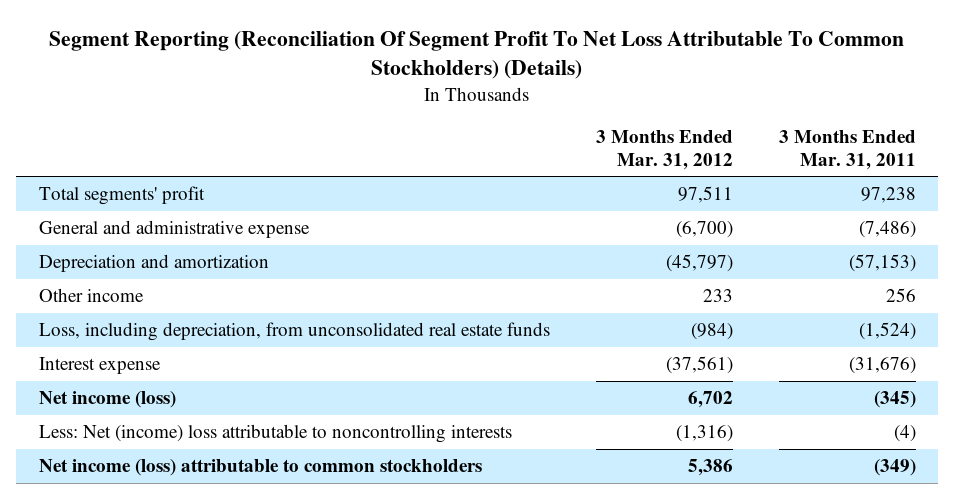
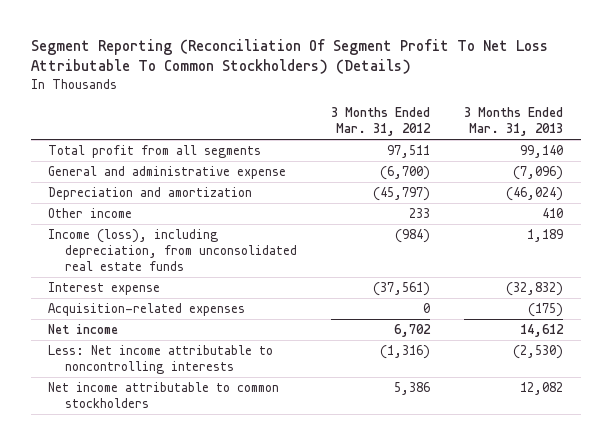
- | 3 Months Ended Mar. 31, 2012 | 3 Months Ended Mar. 31, 2011
+ | 3 Months Ended Mar. 31, 2012 | 3 Months Ended Mar. 31, 2013
- Total segments' profit | 97,511 | 97,238
+ Total profit from all segments | 97,511 | 99,140
- Loss, including depreciation, from unconsolidated real estate funds | (984) | (1,524)
+ Income (loss), including depreciation, from unconsolidated real estate funds | (984) | 1,189
- Net income (loss) | 6,702 | (345)
- Less: Net (income) loss attributable to noncontrolling interests | (1,316) | (4)
- Net income (loss) attributable to common stockholders | 5,386 | (349)
+ Acquisition-related expenses | 0 | (175)
+ Net income | 6,702 | 14,612
+ Less: Net income attributable to noncontrolling interests | (1,316) | (2,530)
+ Net income attributable to common stockholders | 5,386 | 12,082

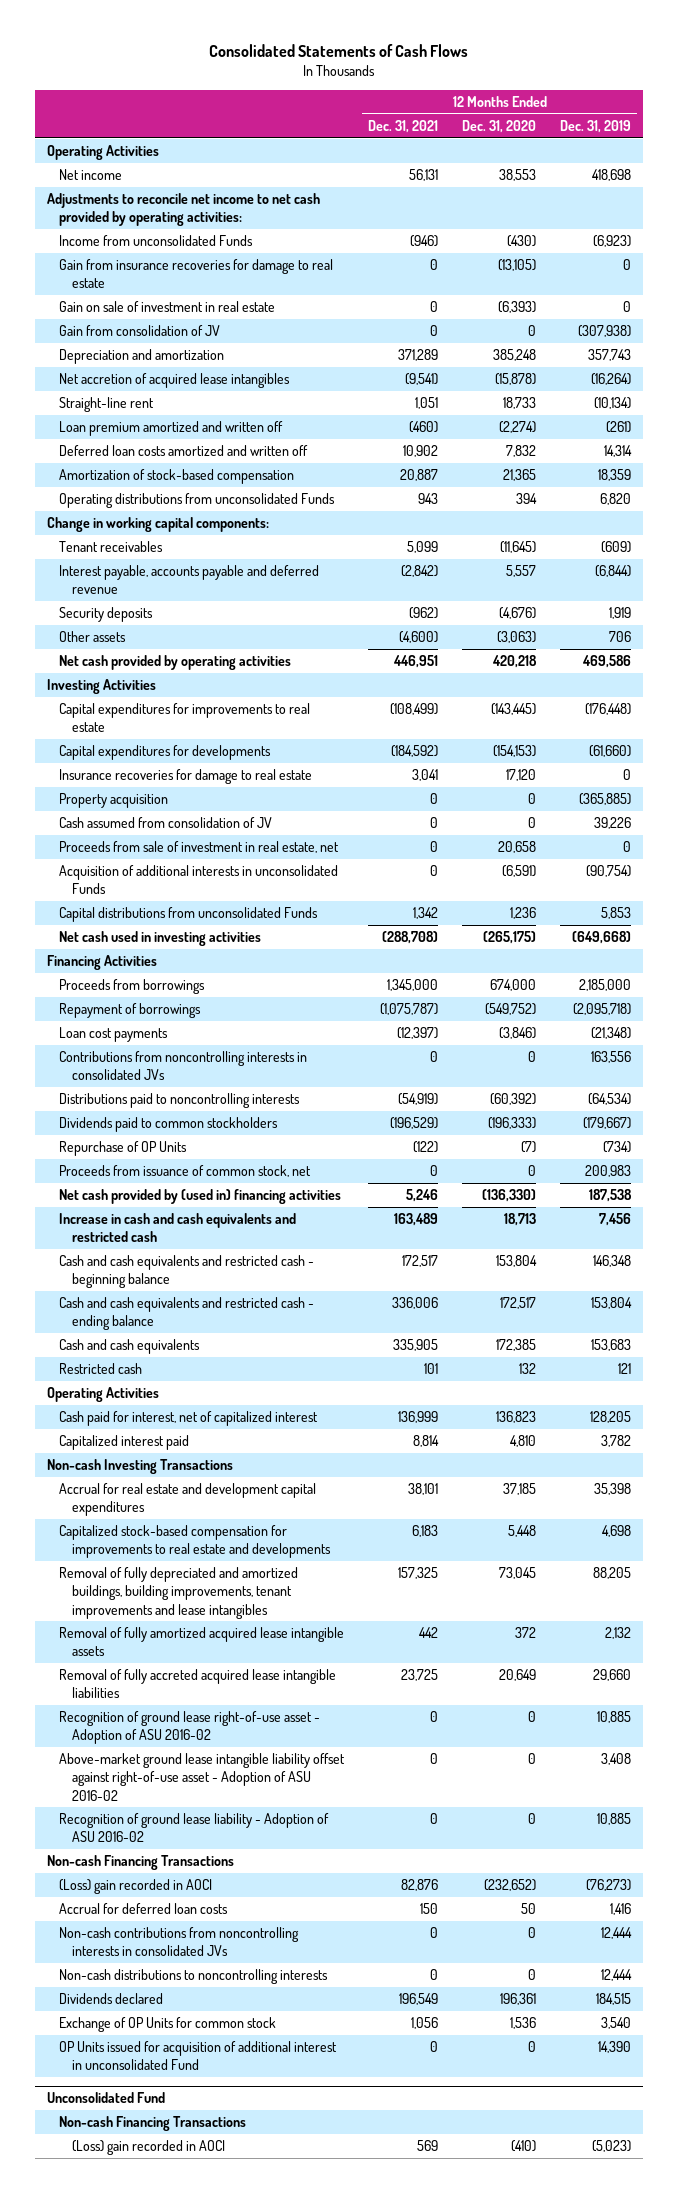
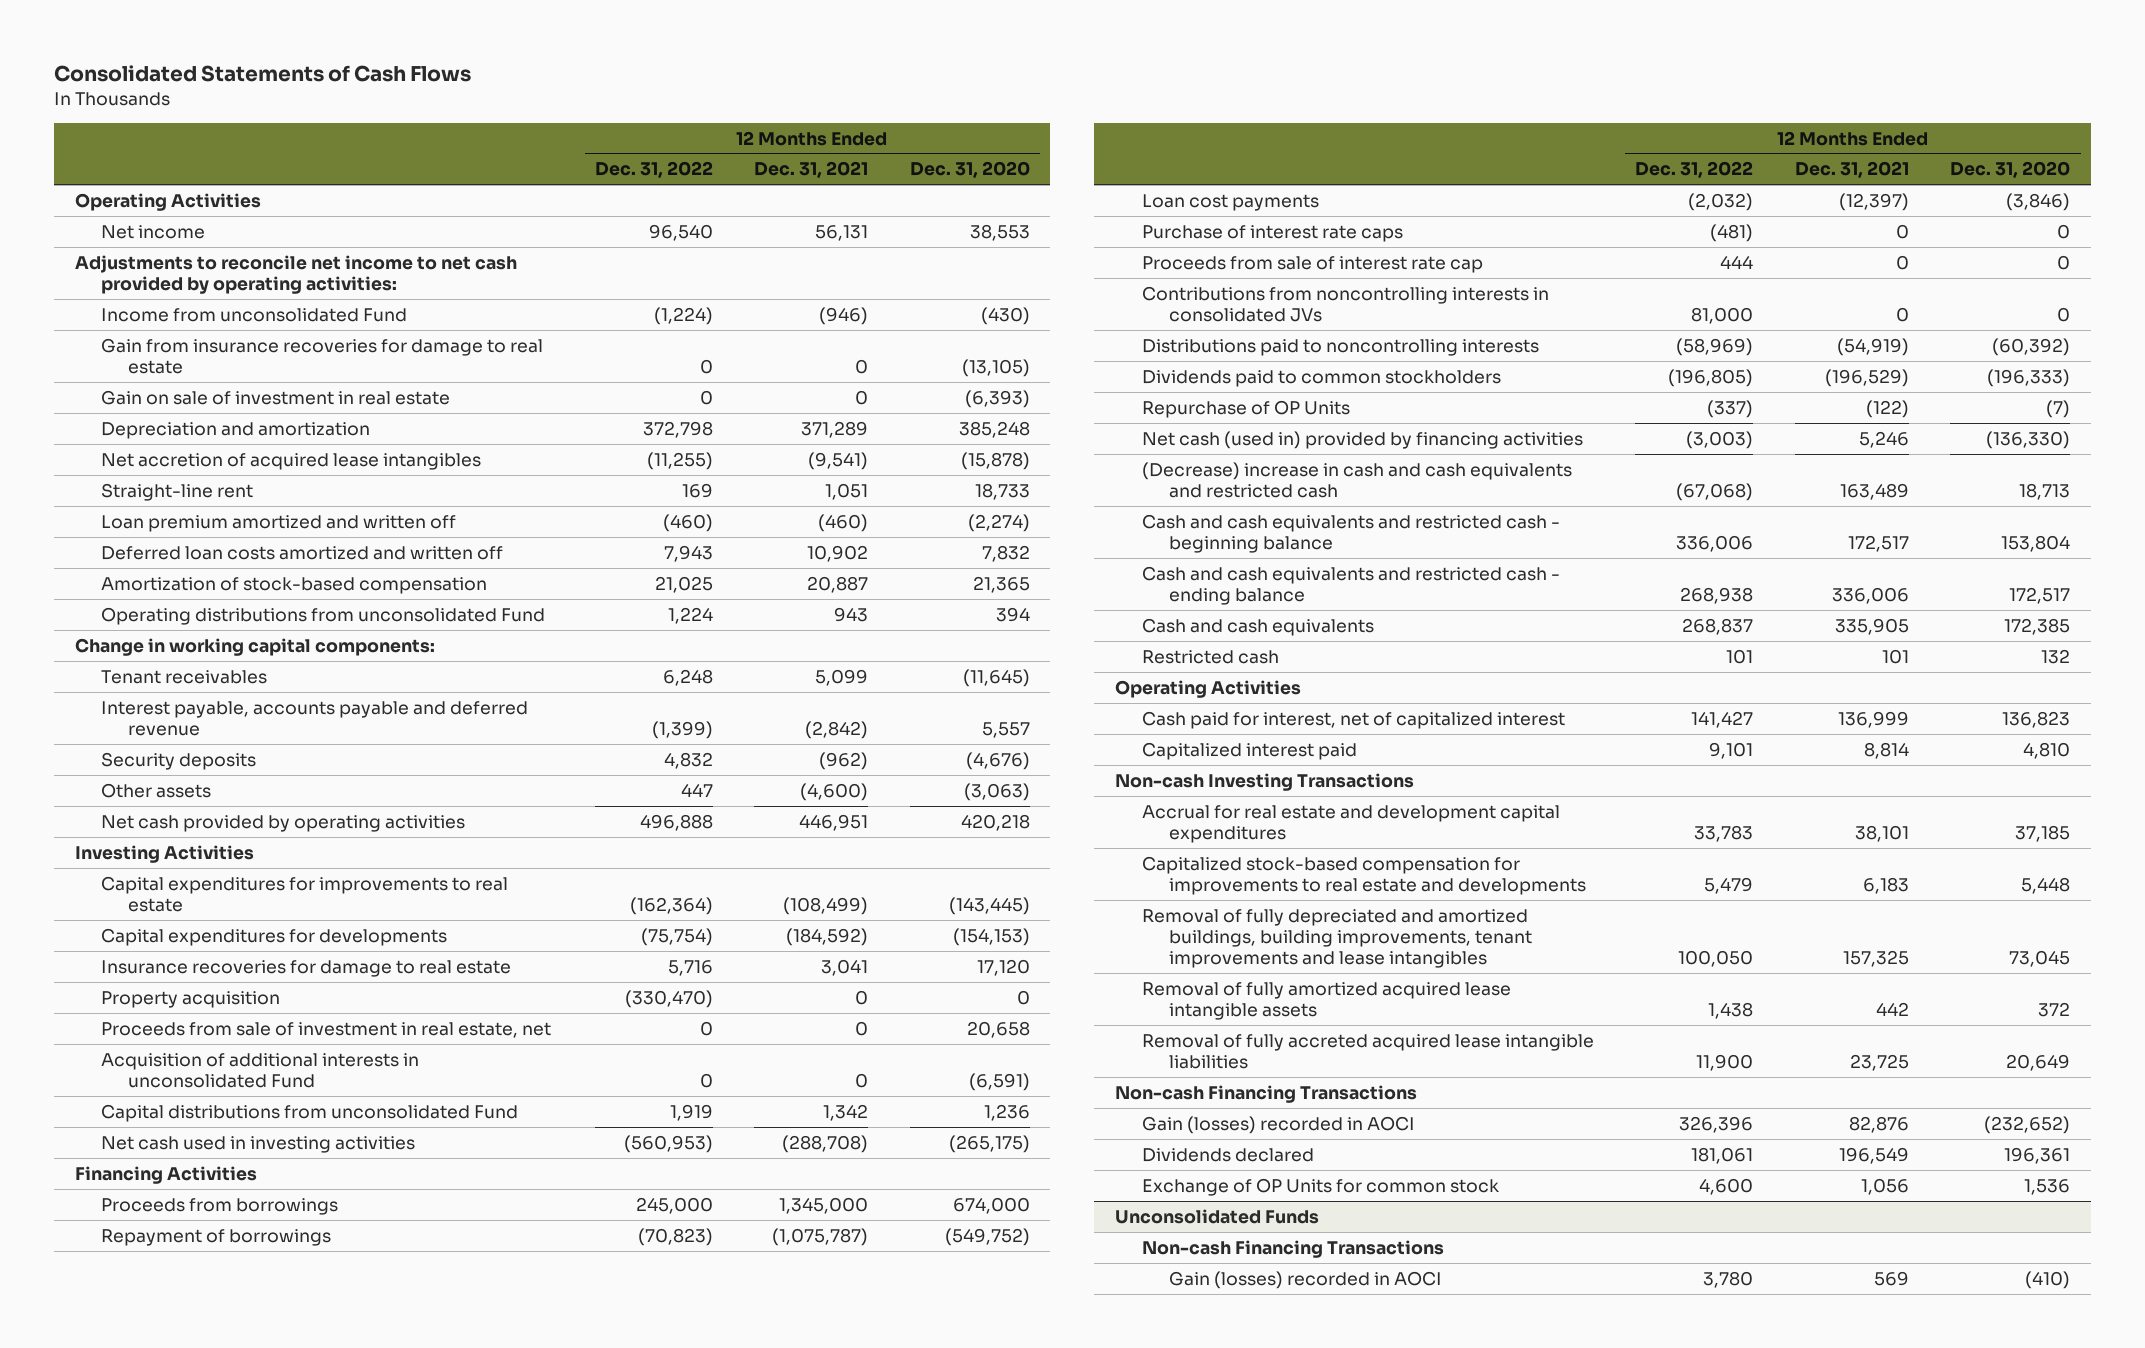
- | 12 Months Ended Dec. 31, 2021 | 12 Months Ended Dec. 31, 2020 | 12 Months Ended Dec. 31, 2019
+ | 12 Months Ended Dec. 31, 2022 | 12 Months Ended Dec. 31, 2021 | 12 Months Ended Dec. 31, 2020
- Income from unconsolidated Funds | (946) | (430) | (6,923)
+ Income from unconsolidated Fund | (1,224) | (946) | (430)
- Gain from consolidation of JV | 0 | 0 | (307,938)
- Operating distributions from unconsolidated Funds | 943 | 394 | 6,820
+ Operating distributions from unconsolidated Fund | 1,224 | 943 | 394
- Cash assumed from consolidation of JV | 0 | 0 | 39,226
- Acquisition of additional interests in unconsolidated Funds | 0 | (6,591) | (90,754)
- Capital distributions from unconsolidated Funds | 1,342 | 1,236 | 5,853
+ Acquisition of additional interests in unconsolidated Fund | 0 | 0 | (6,591)
+ Capital distributions from unconsolidated Fund | 1,919 | 1,342 | 1,236
+ Purchase of interest rate caps | (481) | 0 | 0
+ Proceeds from sale of interest rate cap | 444 | 0 | 0
- Proceeds from issuance of common stock, net | 0 | 0 | 200,983
- Net cash provided by (used in) financing activities | 5,246 | (136,330) | 187,538
- Increase in cash and cash equivalents and restricted cash | 163,489 | 18,713 | 7,456
+ Net cash (used in) provided by financing activities | (3,003) | 5,246 | (136,330)
+ (Decrease) increase in cash and cash equivalents and restricted cash | (67,068) | 163,489 | 18,713
- Recognition of ground lease right-of-use asset - Adoption of ASU 2016-02 | 0 | 0 | 10,885
- Above-market ground lease intangible liability offset against right-of-use asset - Adoption of ASU 2016-02 | 0 | 0 | 3,408
- Recognition of ground lease liability - Adoption of ASU 2016-02 | 0 | 0 | 10,885
- (Loss) gain recorded in AOCI | 82,876 | (232,652) | (76,273)
- Accrual for deferred loan costs | 150 | 50 | 1,416
- Non-cash contributions from noncontrolling interests in consolidated JVs | 0 | 0 | 12,444
- Non-cash distributions to noncontrolling interests | 0 | 0 | 12,444
+ Gain (losses) recorded in AOCI | 326,396 | 82,876 | (232,652)
- OP Units issued for acquisition of additional interest in unconsolidated Fund | 0 | 0 | 14,390
- Unconsolidated Fund
+ Unconsolidated Funds
- (Loss) gain recorded in AOCI | 569 | (410) | (5,023)
+ Gain (losses) recorded in AOCI | 3,780 | 569 | (410)

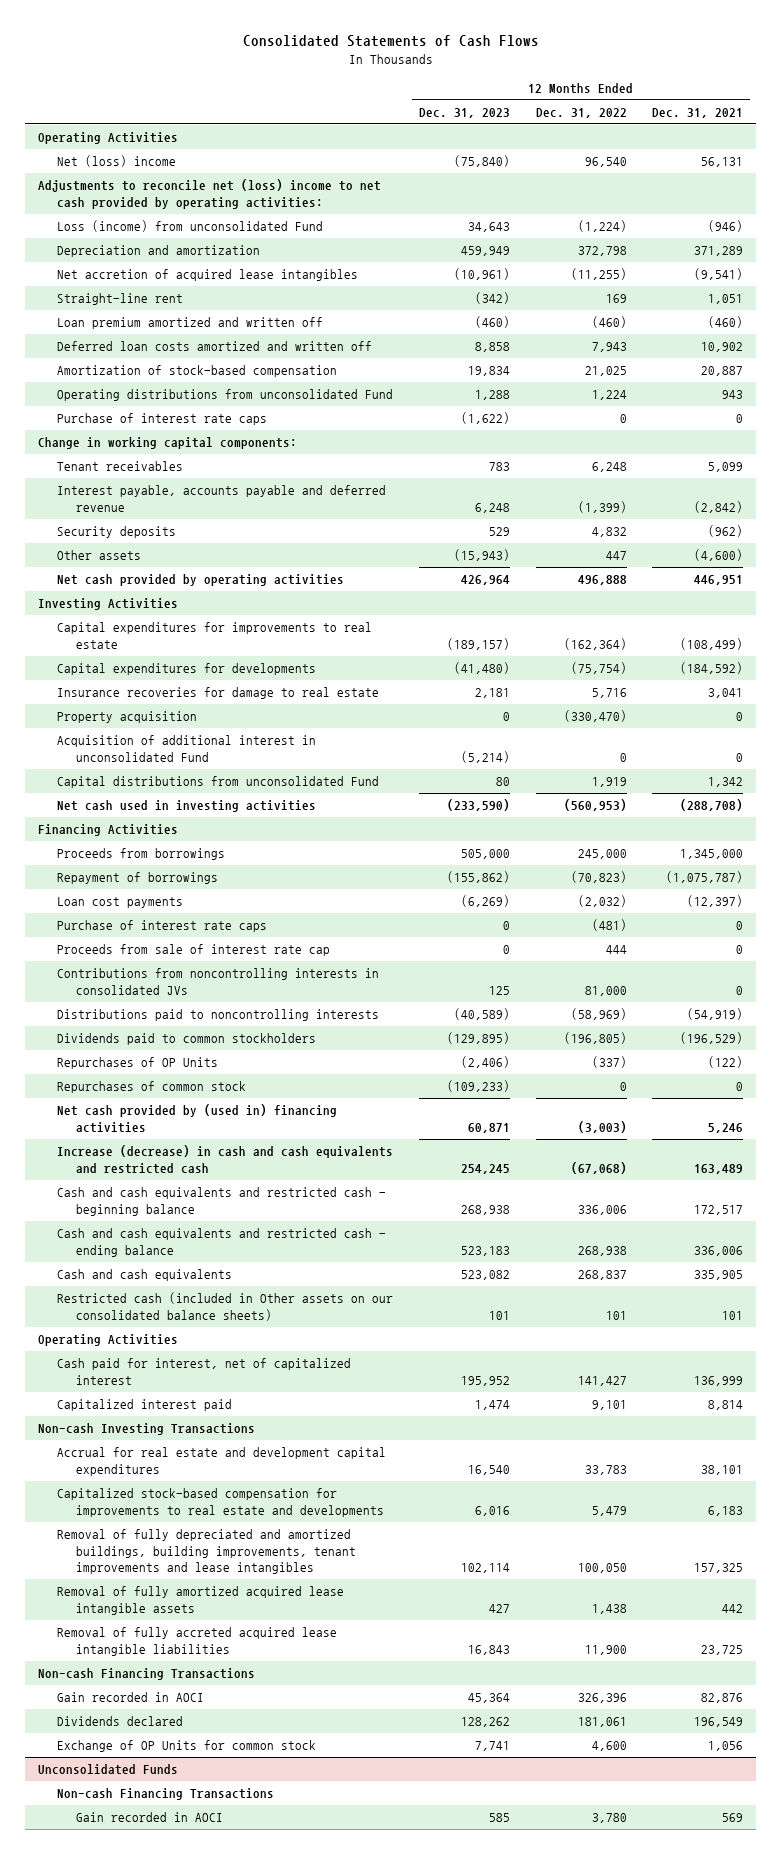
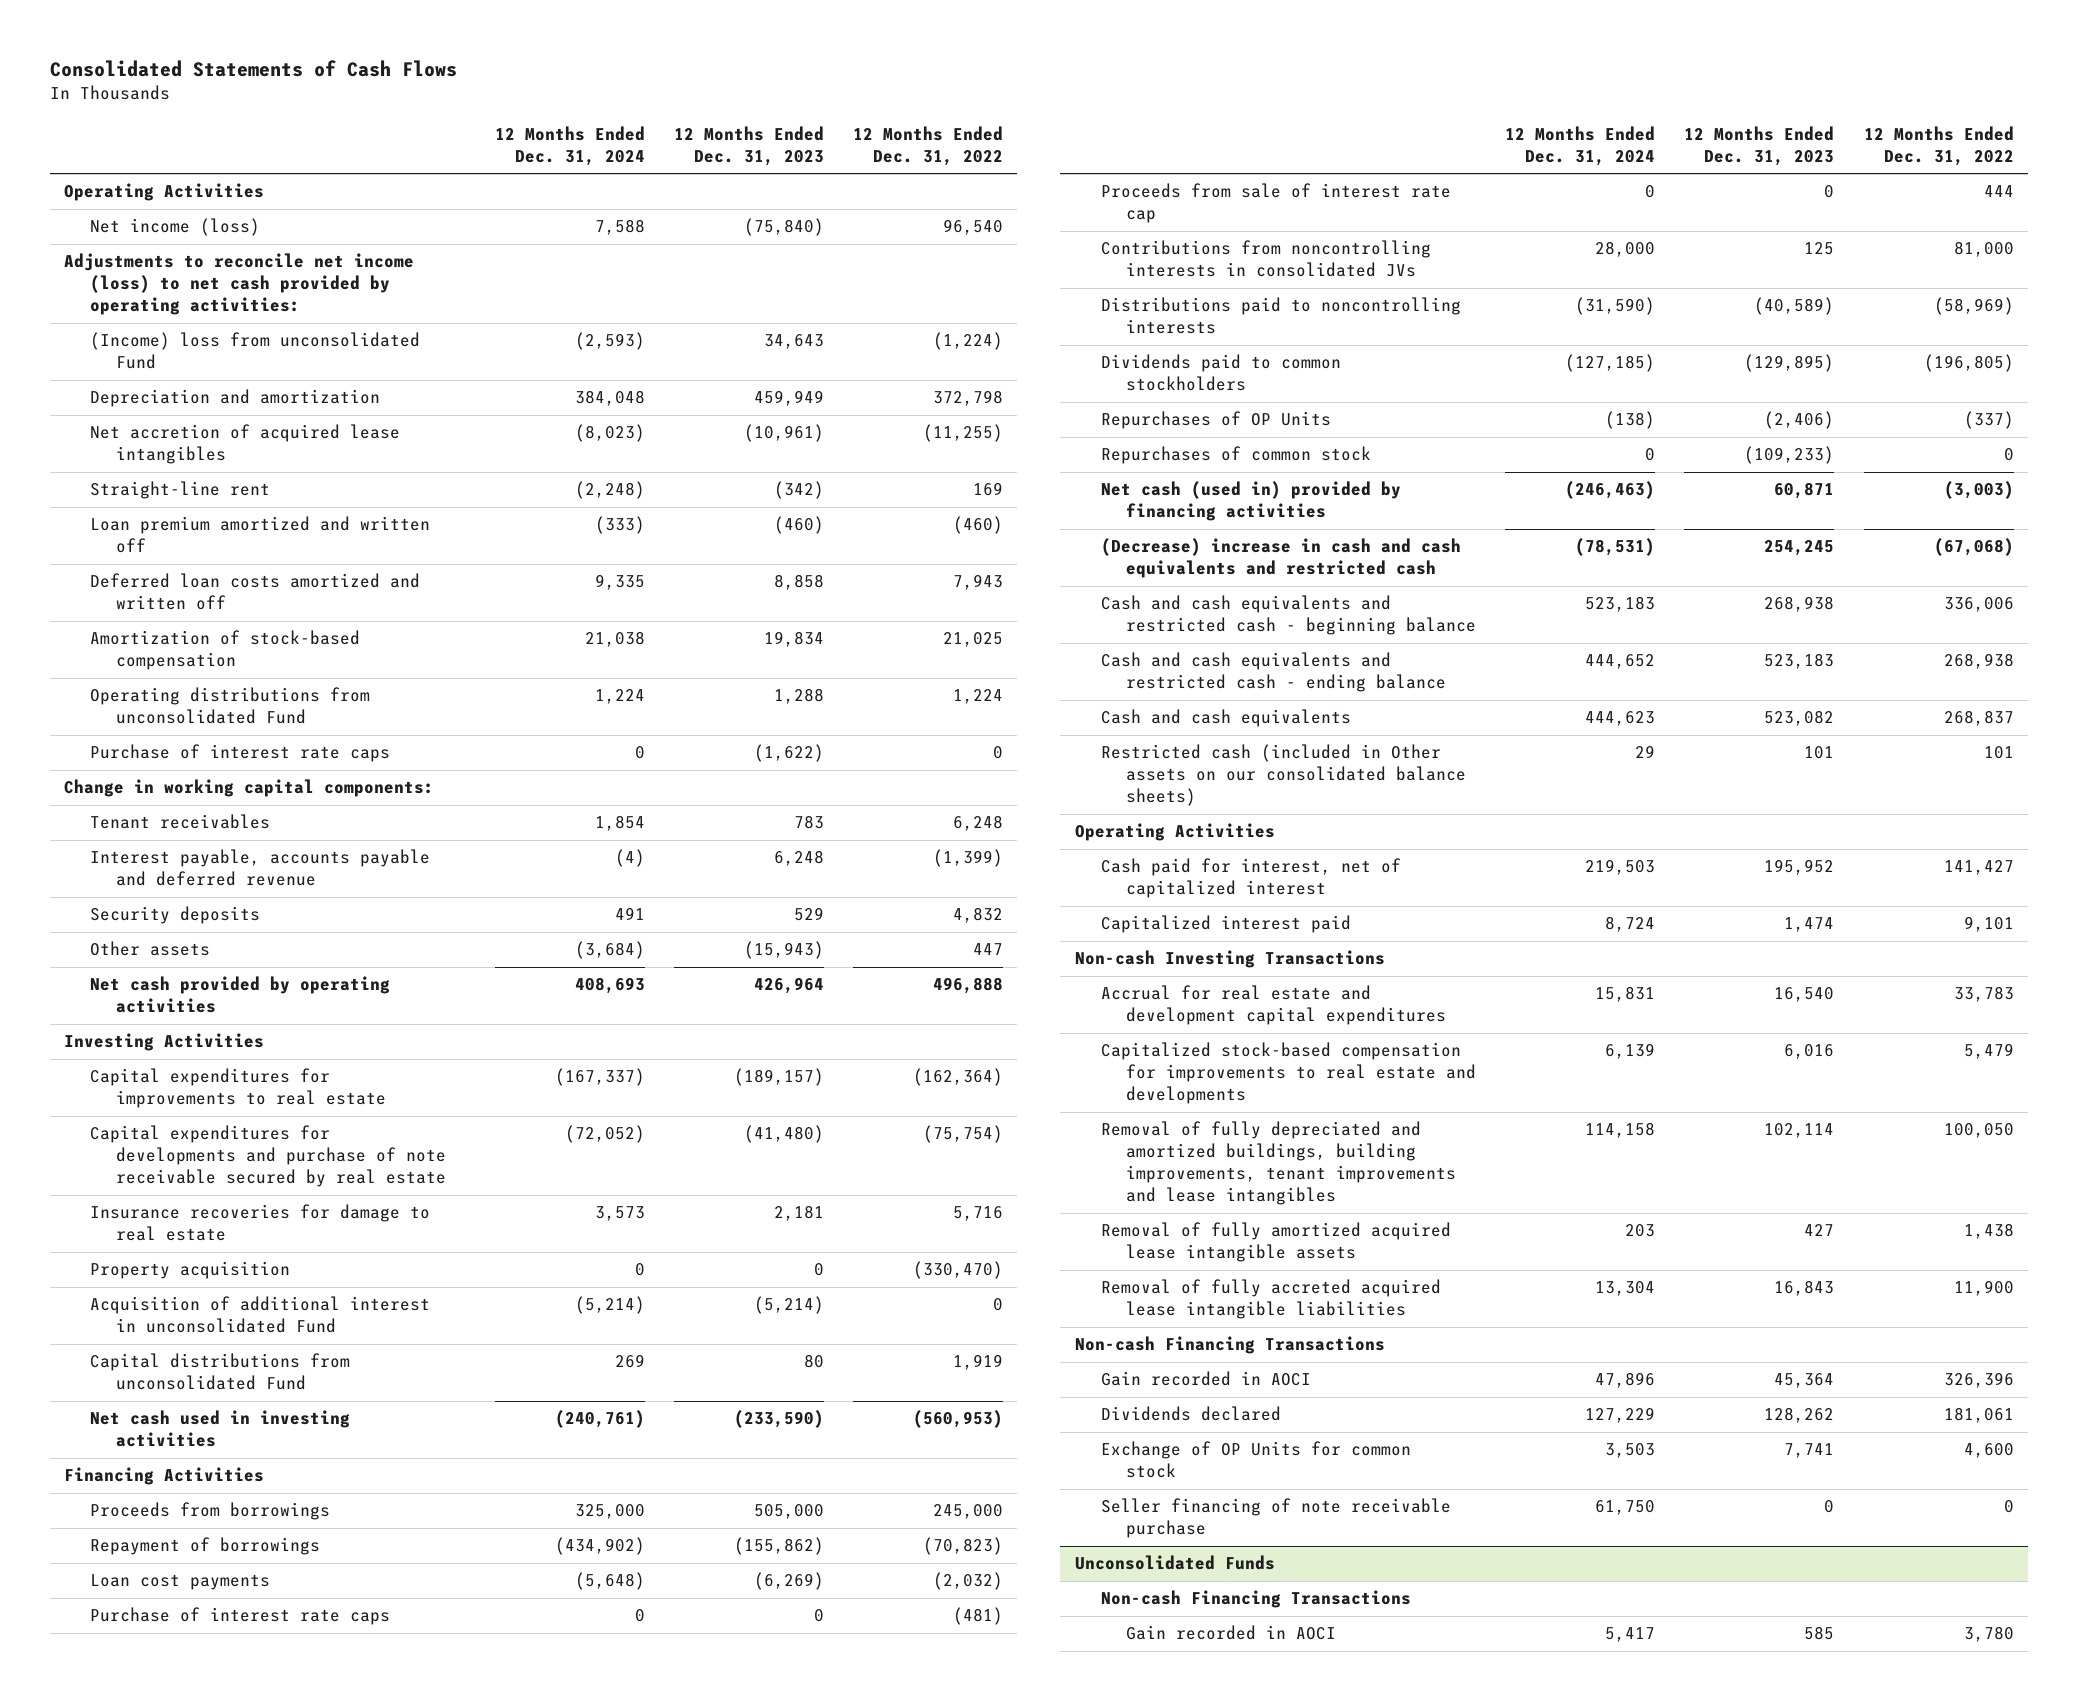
- | 12 Months Ended Dec. 31, 2023 | 12 Months Ended Dec. 31, 2022 | 12 Months Ended Dec. 31, 2021
+ | 12 Months Ended Dec. 31, 2024 | 12 Months Ended Dec. 31, 2023 | 12 Months Ended Dec. 31, 2022
- Net (loss) income | (75,840) | 96,540 | 56,131
- Adjustments to reconcile net (loss) income to net cash provided by operating activities:
- Loss (income) from unconsolidated Fund | 34,643 | (1,224) | (946)
+ Net income (loss) | 7,588 | (75,840) | 96,540
+ Adjustments to reconcile net income (loss) to net cash provided by operating activities:
+ (Income) loss from unconsolidated Fund | (2,593) | 34,643 | (1,224)
- Capital expenditures for developments | (41,480) | (75,754) | (184,592)
+ Capital expenditures for developments and purchase of note receivable secured by real estate | (72,052) | (41,480) | (75,754)
- Net cash provided by (used in) financing activities | 60,871 | (3,003) | 5,246
- Increase (decrease) in cash and cash equivalents and restricted cash | 254,245 | (67,068) | 163,489
+ Net cash (used in) provided by financing activities | (246,463) | 60,871 | (3,003)
+ (Decrease) increase in cash and cash equivalents and restricted cash | (78,531) | 254,245 | (67,068)
+ Seller financing of note receivable purchase | 61,750 | 0 | 0

